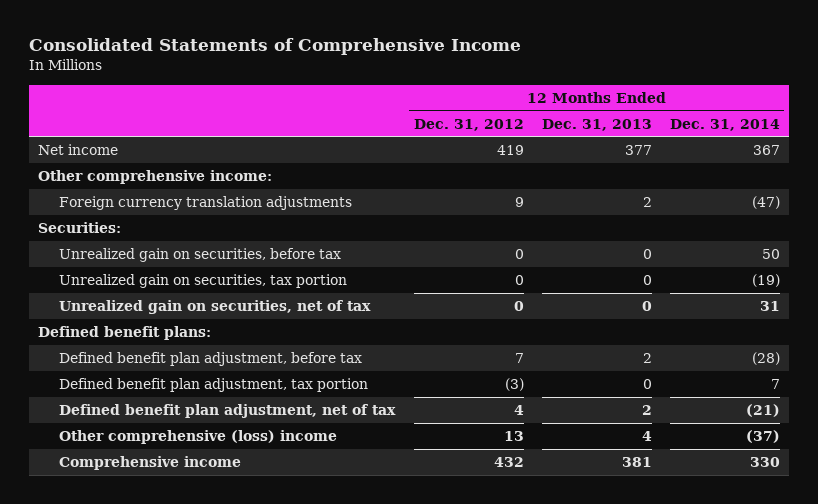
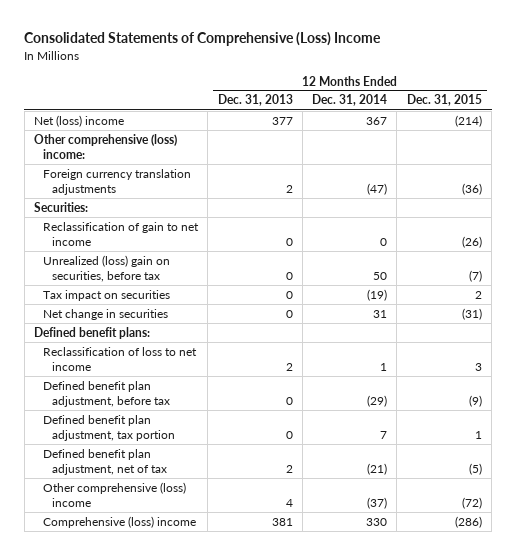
- Consolidated Statements of Comprehensive Income
+ Consolidated Statements of Comprehensive (Loss) Income
- | 12 Months Ended Dec. 31, 2012 | 12 Months Ended Dec. 31, 2013 | 12 Months Ended Dec. 31, 2014
+ | 12 Months Ended Dec. 31, 2013 | 12 Months Ended Dec. 31, 2014 | 12 Months Ended Dec. 31, 2015
- Net income | 419 | 377 | 367
- Other comprehensive income:
+ Net (loss) income | 377 | 367 | (214)
+ Other comprehensive (loss) income:
- Unrealized gain on securities, before tax | 0 | 0 | 50
- Unrealized gain on securities, tax portion | 0 | 0 | (19)
- Unrealized gain on securities, net of tax | 0 | 0 | 31
+ Reclassification of gain to net income | 0 | 0 | (26)
+ Unrealized (loss) gain on securities, before tax | 0 | 50 | (7)
+ Tax impact on securities | 0 | (19) | 2
+ Net change in securities | 0 | 31 | (31)
- Defined benefit plan adjustment, before tax | 7 | 2 | (28)
+ Reclassification of loss to net income | 2 | 1 | 3
+ Defined benefit plan adjustment, before tax | 0 | (29) | (9)
- Comprehensive income | 432 | 381 | 330
+ Comprehensive (loss) income | 381 | 330 | (286)

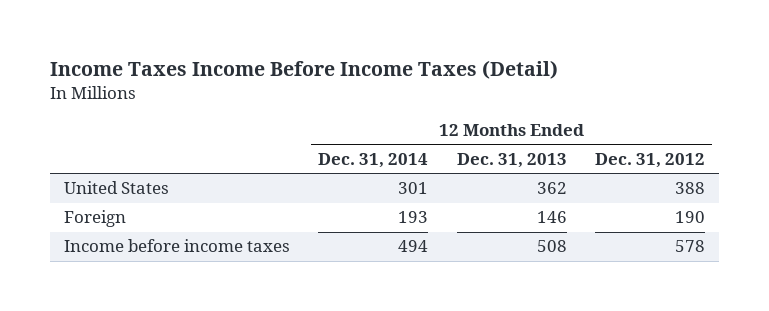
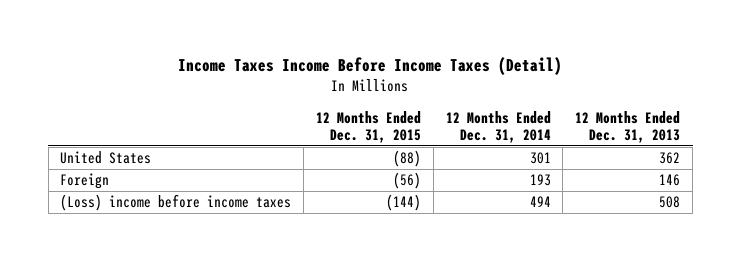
- | 12 Months Ended Dec. 31, 2014 | 12 Months Ended Dec. 31, 2013 | 12 Months Ended Dec. 31, 2012
+ | 12 Months Ended Dec. 31, 2015 | 12 Months Ended Dec. 31, 2014 | 12 Months Ended Dec. 31, 2013
- Income before income taxes | 494 | 508 | 578
+ (Loss) income before income taxes | (144) | 494 | 508

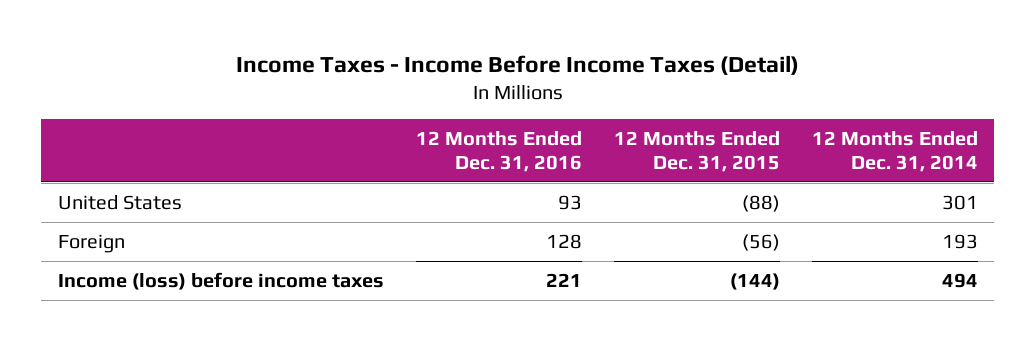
- Income Taxes Income Before Income Taxes (Detail)
+ Income Taxes - Income Before Income Taxes (Detail)
- | 12 Months Ended Dec. 31, 2015 | 12 Months Ended Dec. 31, 2014 | 12 Months Ended Dec. 31, 2013
+ | 12 Months Ended Dec. 31, 2016 | 12 Months Ended Dec. 31, 2015 | 12 Months Ended Dec. 31, 2014
- (Loss) income before income taxes | (144) | 494 | 508
+ Income (loss) before income taxes | 221 | (144) | 494

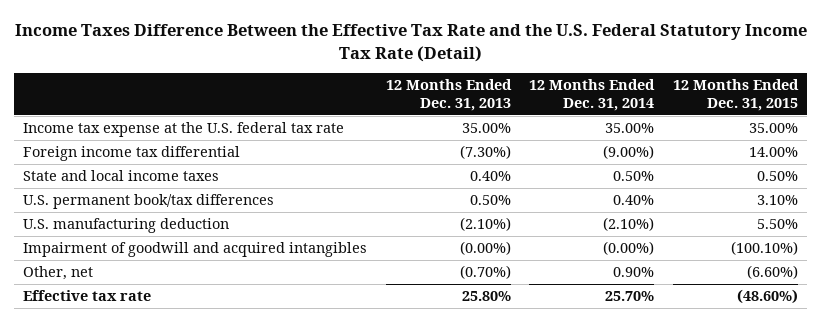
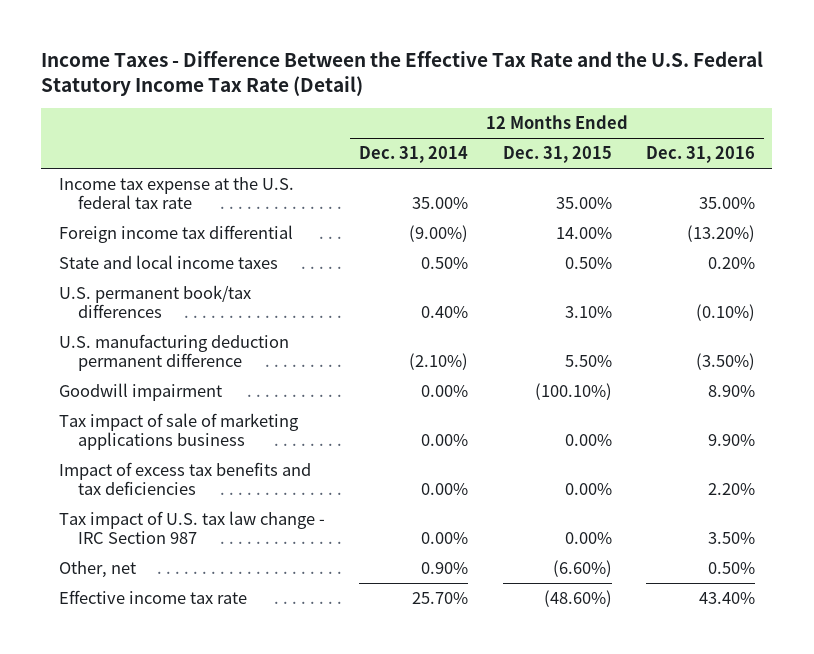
- Income Taxes Difference Between the Effective Tax Rate and the U.S. Federal Statutory Income Tax Rate (Detail)
+ Income Taxes - Difference Between the Effective Tax Rate and the U.S. Federal Statutory Income Tax Rate (Detail)
- | 12 Months Ended Dec. 31, 2013 | 12 Months Ended Dec. 31, 2014 | 12 Months Ended Dec. 31, 2015
+ | 12 Months Ended Dec. 31, 2014 | 12 Months Ended Dec. 31, 2015 | 12 Months Ended Dec. 31, 2016
- U.S. manufacturing deduction | (2.10%) | (2.10%) | 5.50%
- Impairment of goodwill and acquired intangibles | (0.00%) | (0.00%) | (100.10%)
+ U.S. manufacturing deduction permanent difference | (2.10%) | 5.50% | (3.50%)
+ Goodwill impairment | 0.00% | (100.10%) | 8.90%
+ Tax impact of sale of marketing applications business | 0.00% | 0.00% | 9.90%
+ Impact of excess tax benefits and tax deficiencies | 0.00% | 0.00% | 2.20%
+ Tax impact of U.S. tax law change - IRC Section 987 | 0.00% | 0.00% | 3.50%
- Effective tax rate | 25.80% | 25.70% | (48.60%)
+ Effective income tax rate | 25.70% | (48.60%) | 43.40%

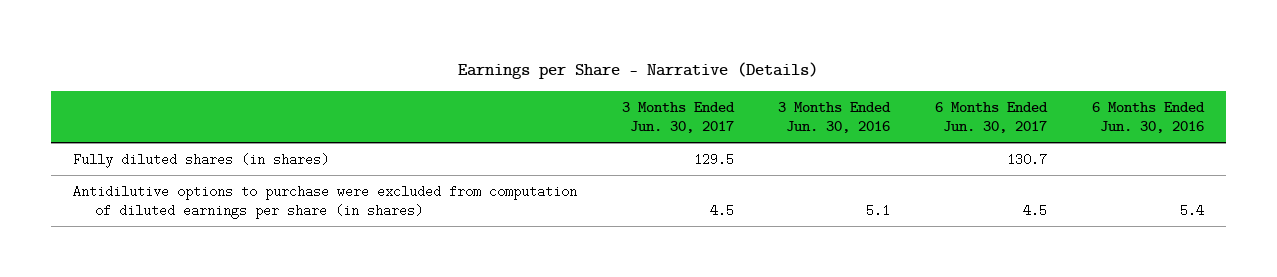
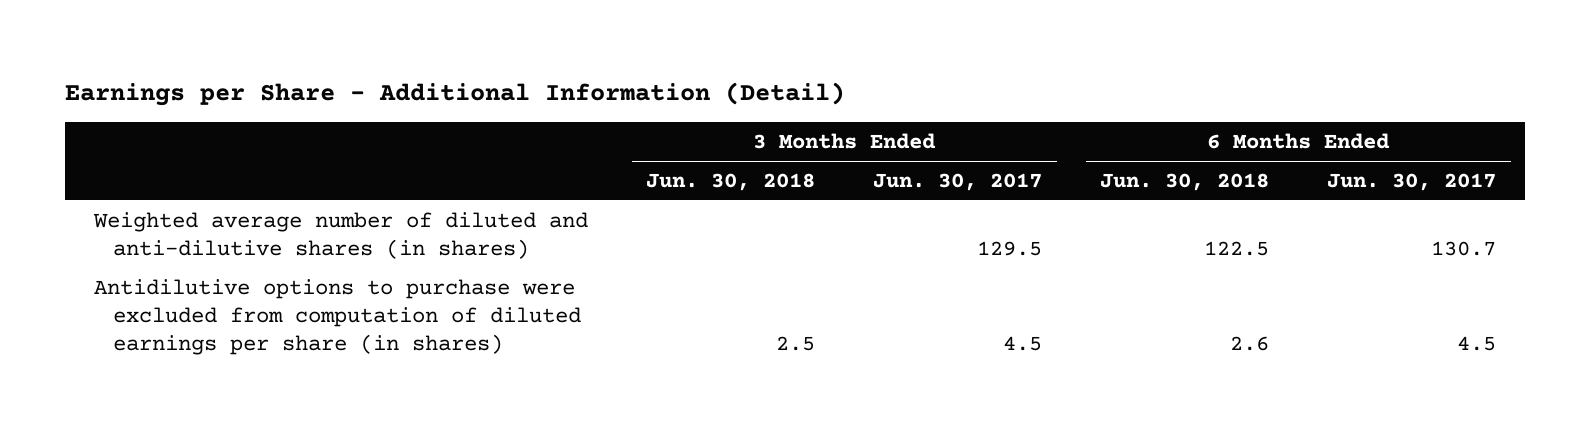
- Earnings per Share - Narrative (Details)
+ Earnings per Share - Additional Information (Detail)
- | 3 Months Ended Jun. 30, 2017 | 3 Months Ended Jun. 30, 2016 | 6 Months Ended Jun. 30, 2017 | 6 Months Ended Jun. 30, 2016
+ | 3 Months Ended Jun. 30, 2018 | 3 Months Ended Jun. 30, 2017 | 6 Months Ended Jun. 30, 2018 | 6 Months Ended Jun. 30, 2017
- Fully diluted shares (in shares) | 129.5 | | 130.7 |
+ Weighted average number of diluted and anti-dilutive shares (in shares) | | 129.5 | 122.5 | 130.7

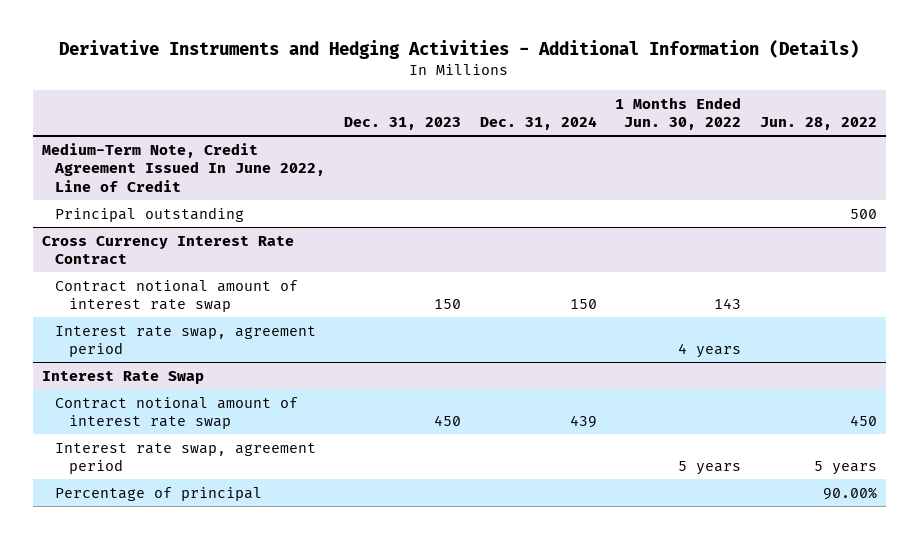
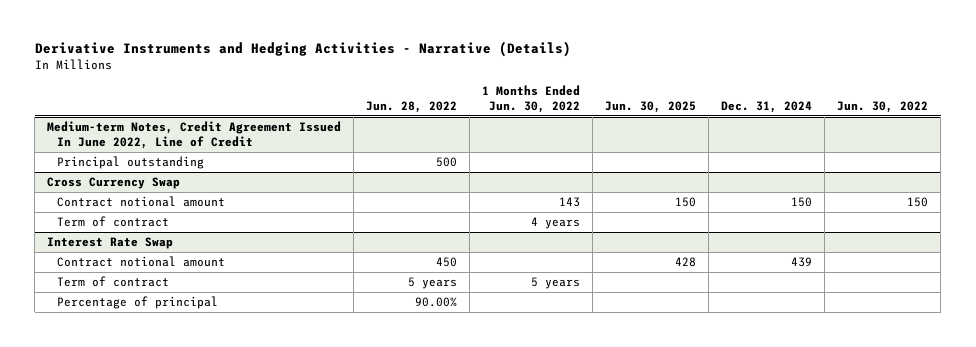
- Derivative Instruments and Hedging Activities - Additional Information (Details)
+ Derivative Instruments and Hedging Activities - Narrative (Details)
- | Dec. 31, 2023 | Dec. 31, 2024 | 1 Months Ended Jun. 30, 2022 | Jun. 28, 2022
+ | Jun. 28, 2022 | 1 Months Ended Jun. 30, 2022 | Jun. 30, 2025 | Dec. 31, 2024 | Jun. 30, 2022
- Medium-Term Note, Credit Agreement Issued In June 2022, Line of Credit
+ Medium-term Notes, Credit Agreement Issued In June 2022, Line of Credit
- Cross Currency Interest Rate Contract
- Contract notional amount of interest rate swap | 150 | 150 | 143 |
- Interest rate swap, agreement period | | | 4 years |
+ Cross Currency Swap
+ Contract notional amount | | 143 | 150 | 150 | 150
+ Term of contract | | 4 years | | |
@ Interest Rate Swap
- Contract notional amount of interest rate swap | 450 | 439 | | 450
- Interest rate swap, agreement period | | | 5 years | 5 years
+ Contract notional amount | 450 | | 428 | 439 |
+ Term of contract | 5 years | 5 years | | |

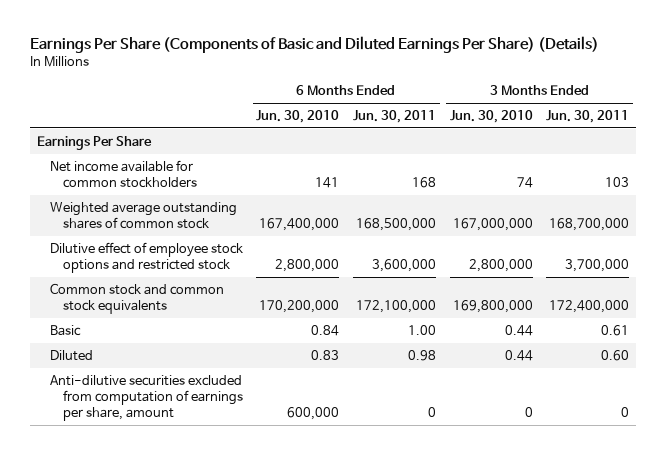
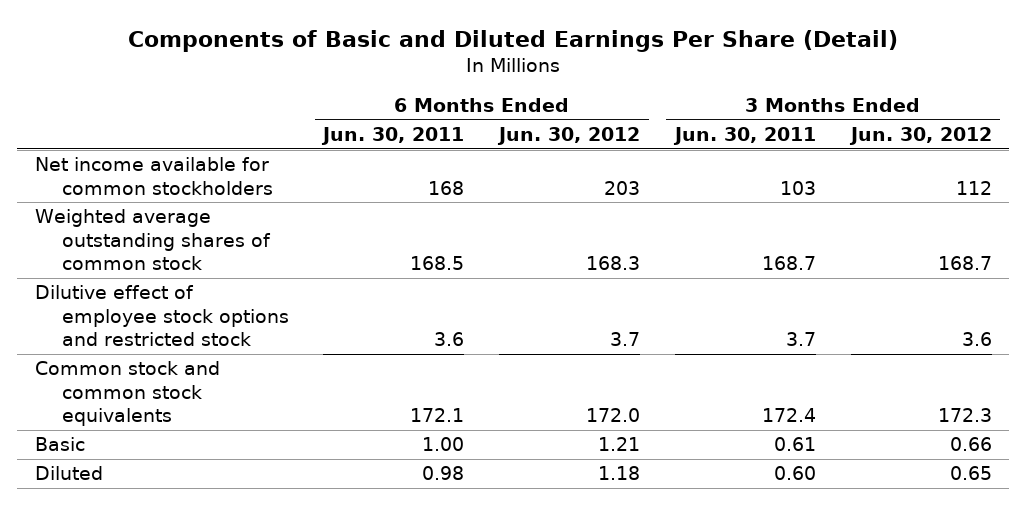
- Earnings Per Share (Components of Basic and Diluted Earnings Per Share) (Details)
+ Components of Basic and Diluted Earnings Per Share (Detail)
- | 6 Months Ended Jun. 30, 2010 | 6 Months Ended Jun. 30, 2011 | 3 Months Ended Jun. 30, 2010 | 3 Months Ended Jun. 30, 2011
+ | 6 Months Ended Jun. 30, 2011 | 6 Months Ended Jun. 30, 2012 | 3 Months Ended Jun. 30, 2011 | 3 Months Ended Jun. 30, 2012
- Earnings Per Share
- Weighted average outstanding shares of common stock | 167,400,000 | 168,500,000 | 167,000,000 | 168,700,000
- Dilutive effect of employee stock options and restricted stock | 2,800,000 | 3,600,000 | 2,800,000 | 3,700,000
- Common stock and common stock equivalents | 170,200,000 | 172,100,000 | 169,800,000 | 172,400,000
+ Weighted average outstanding shares of common stock | 168.5 | 168.3 | 168.7 | 168.7
+ Dilutive effect of employee stock options and restricted stock | 3.6 | 3.7 | 3.7 | 3.6
+ Common stock and common stock equivalents | 172.1 | 172.0 | 172.4 | 172.3
- Anti-dilutive securities excluded from computation of earnings per share, amount | 600,000 | 0 | 0 | 0

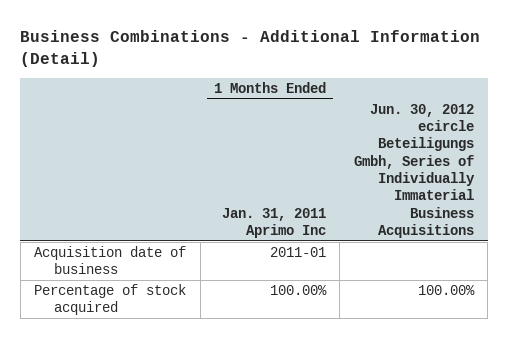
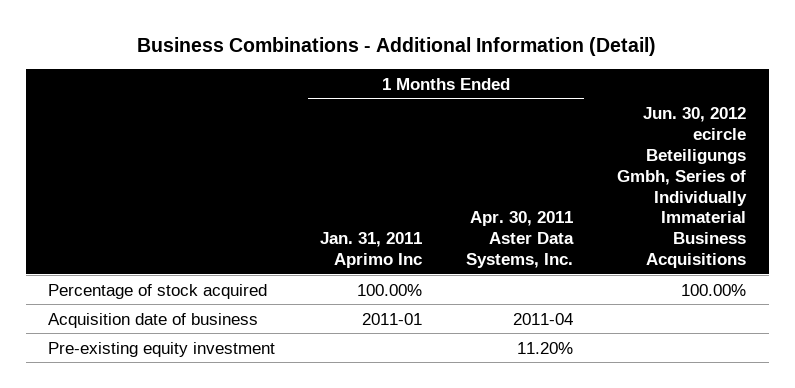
- | 1 Months Ended Jan. 31, 2011 Aprimo Inc | Jun. 30, 2012 ecircle Beteiligungs Gmbh, Series of Individually Immaterial Business Acquisitions
+ | 1 Months Ended Jan. 31, 2011 Aprimo Inc | 1 Months Ended Apr. 30, 2011 Aster Data Systems, Inc. | Jun. 30, 2012 ecircle Beteiligungs Gmbh, Series of Individually Immaterial Business Acquisitions
moved down: Acquisition date of business | 2011-01 | 2011-04 |
+ Pre-existing equity investment | | 11.20% |

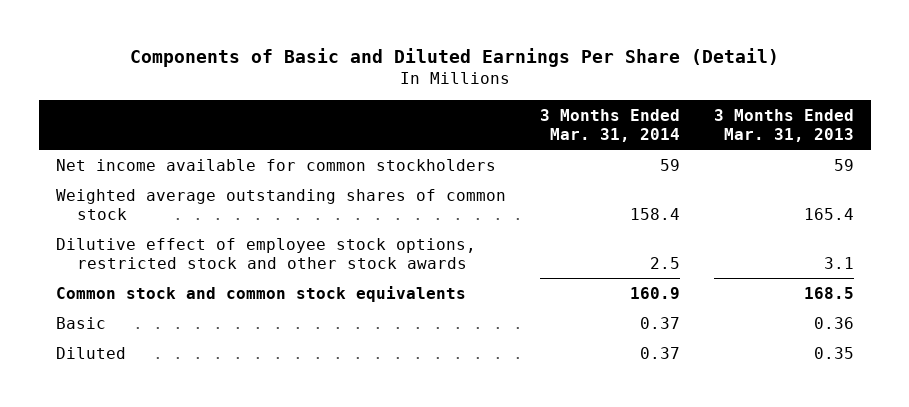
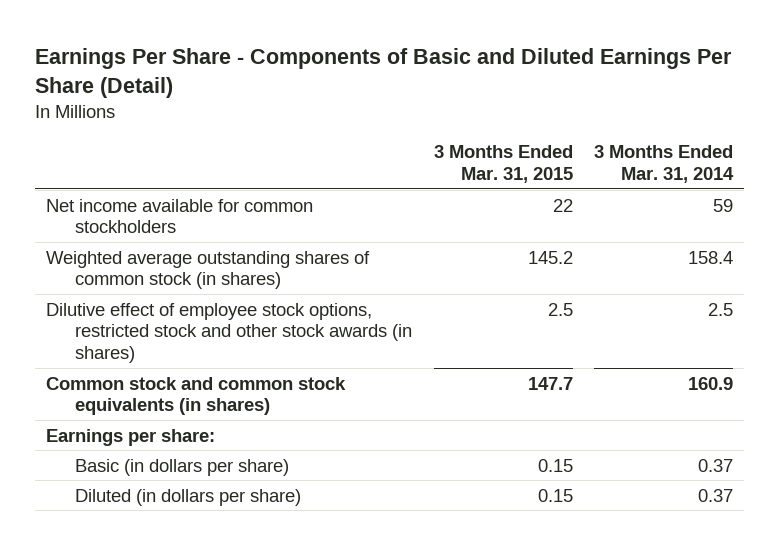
- Components of Basic and Diluted Earnings Per Share (Detail)
+ Earnings Per Share - Components of Basic and Diluted Earnings Per Share (Detail)
- | 3 Months Ended Mar. 31, 2014 | 3 Months Ended Mar. 31, 2013
+ | 3 Months Ended Mar. 31, 2015 | 3 Months Ended Mar. 31, 2014
- Weighted average outstanding shares of common stock | 158.4 | 165.4
- Dilutive effect of employee stock options, restricted stock and other stock awards | 2.5 | 3.1
- Common stock and common stock equivalents | 160.9 | 168.5
- Basic | 0.37 | 0.36
- Diluted | 0.37 | 0.35
+ Weighted average outstanding shares of common stock (in shares) | 145.2 | 158.4
+ Dilutive effect of employee stock options, restricted stock and other stock awards (in shares) | 2.5 | 2.5
+ Common stock and common stock equivalents (in shares) | 147.7 | 160.9
+ Earnings per share:
+ Basic (in dollars per share) | 0.15 | 0.37
+ Diluted (in dollars per share) | 0.15 | 0.37

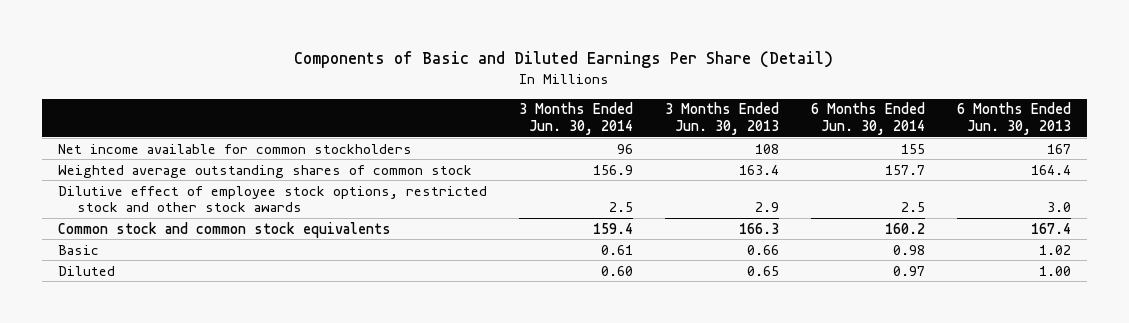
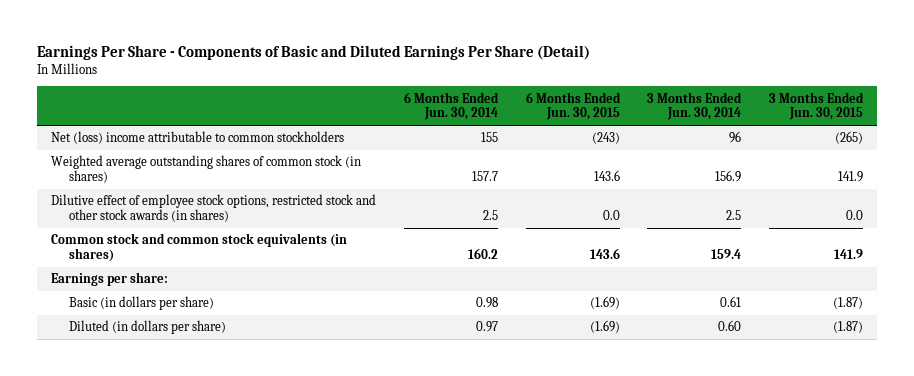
- Components of Basic and Diluted Earnings Per Share (Detail)
+ Earnings Per Share - Components of Basic and Diluted Earnings Per Share (Detail)
- | 3 Months Ended Jun. 30, 2014 | 3 Months Ended Jun. 30, 2013 | 6 Months Ended Jun. 30, 2014 | 6 Months Ended Jun. 30, 2013
+ | 6 Months Ended Jun. 30, 2014 | 6 Months Ended Jun. 30, 2015 | 3 Months Ended Jun. 30, 2014 | 3 Months Ended Jun. 30, 2015
- Net income available for common stockholders | 96 | 108 | 155 | 167
- Weighted average outstanding shares of common stock | 156.9 | 163.4 | 157.7 | 164.4
- Dilutive effect of employee stock options, restricted stock and other stock awards | 2.5 | 2.9 | 2.5 | 3.0
- Common stock and common stock equivalents | 159.4 | 166.3 | 160.2 | 167.4
- Basic | 0.61 | 0.66 | 0.98 | 1.02
- Diluted | 0.60 | 0.65 | 0.97 | 1.00
+ Net (loss) income attributable to common stockholders | 155 | (243) | 96 | (265)
+ Weighted average outstanding shares of common stock (in shares) | 157.7 | 143.6 | 156.9 | 141.9
+ Dilutive effect of employee stock options, restricted stock and other stock awards (in shares) | 2.5 | 0.0 | 2.5 | 0.0
+ Common stock and common stock equivalents (in shares) | 160.2 | 143.6 | 159.4 | 141.9
+ Earnings per share:
+ Basic (in dollars per share) | 0.98 | (1.69) | 0.61 | (1.87)
+ Diluted (in dollars per share) | 0.97 | (1.69) | 0.60 | (1.87)

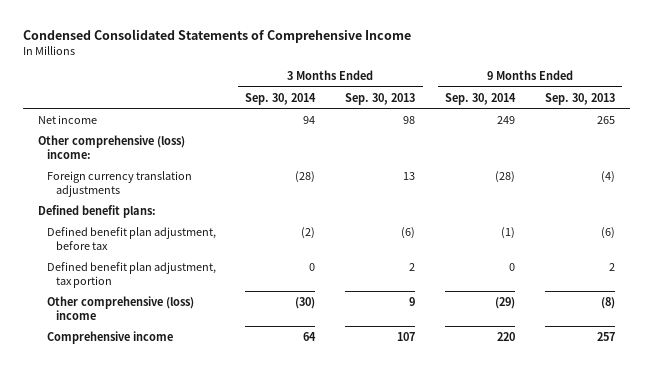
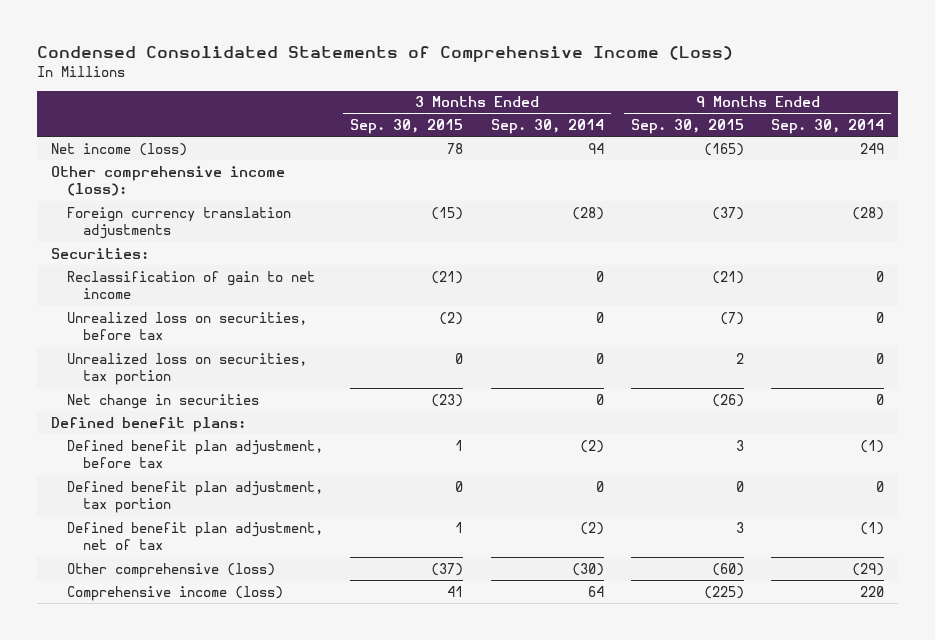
- Condensed Consolidated Statements of Comprehensive Income
+ Condensed Consolidated Statements of Comprehensive Income (Loss)
- | 3 Months Ended Sep. 30, 2014 | 3 Months Ended Sep. 30, 2013 | 9 Months Ended Sep. 30, 2014 | 9 Months Ended Sep. 30, 2013
+ | 3 Months Ended Sep. 30, 2015 | 3 Months Ended Sep. 30, 2014 | 9 Months Ended Sep. 30, 2015 | 9 Months Ended Sep. 30, 2014
- Net income | 94 | 98 | 249 | 265
- Other comprehensive (loss) income:
+ Net income (loss) | 78 | 94 | (165) | 249
+ Other comprehensive income (loss):
+ Securities:
+ Reclassification of gain to net income | (21) | 0 | (21) | 0
+ Unrealized loss on securities, before tax | (2) | 0 | (7) | 0
+ Unrealized loss on securities, tax portion | 0 | 0 | 2 | 0
+ Net change in securities | (23) | 0 | (26) | 0
- Other comprehensive (loss) income | (30) | 9 | (29) | (8)
- Comprehensive income | 64 | 107 | 220 | 257
+ Defined benefit plan adjustment, net of tax | 1 | (2) | 3 | (1)
+ Other comprehensive (loss) | (37) | (30) | (60) | (29)
+ Comprehensive income (loss) | 41 | 64 | (225) | 220

